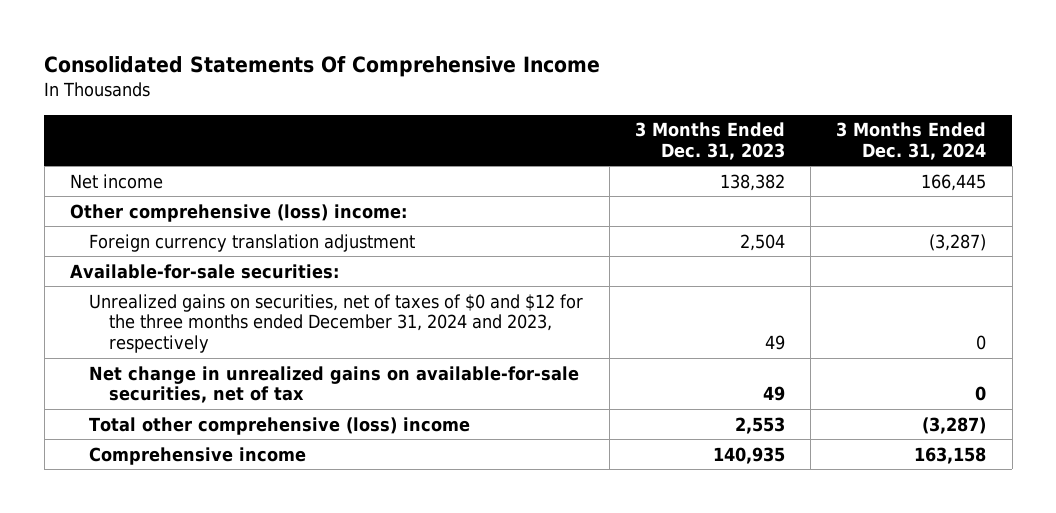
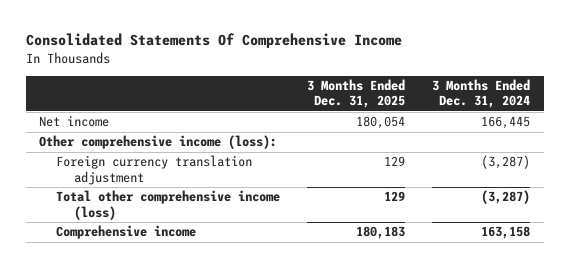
- | 3 Months Ended Dec. 31, 2023 | 3 Months Ended Dec. 31, 2024
+ | 3 Months Ended Dec. 31, 2025 | 3 Months Ended Dec. 31, 2024
- Other comprehensive (loss) income:
+ Other comprehensive income (loss):
- Available-for-sale securities:
- Unrealized gains on securities, net of taxes of $0 and $12 for the three months ended December 31, 2024 and 2023, respectively | 49 | 0
- Net change in unrealized gains on available-for-sale securities, net of tax | 49 | 0
- Total other comprehensive (loss) income | 2,553 | (3,287)
+ Total other comprehensive income (loss) | 129 | (3,287)

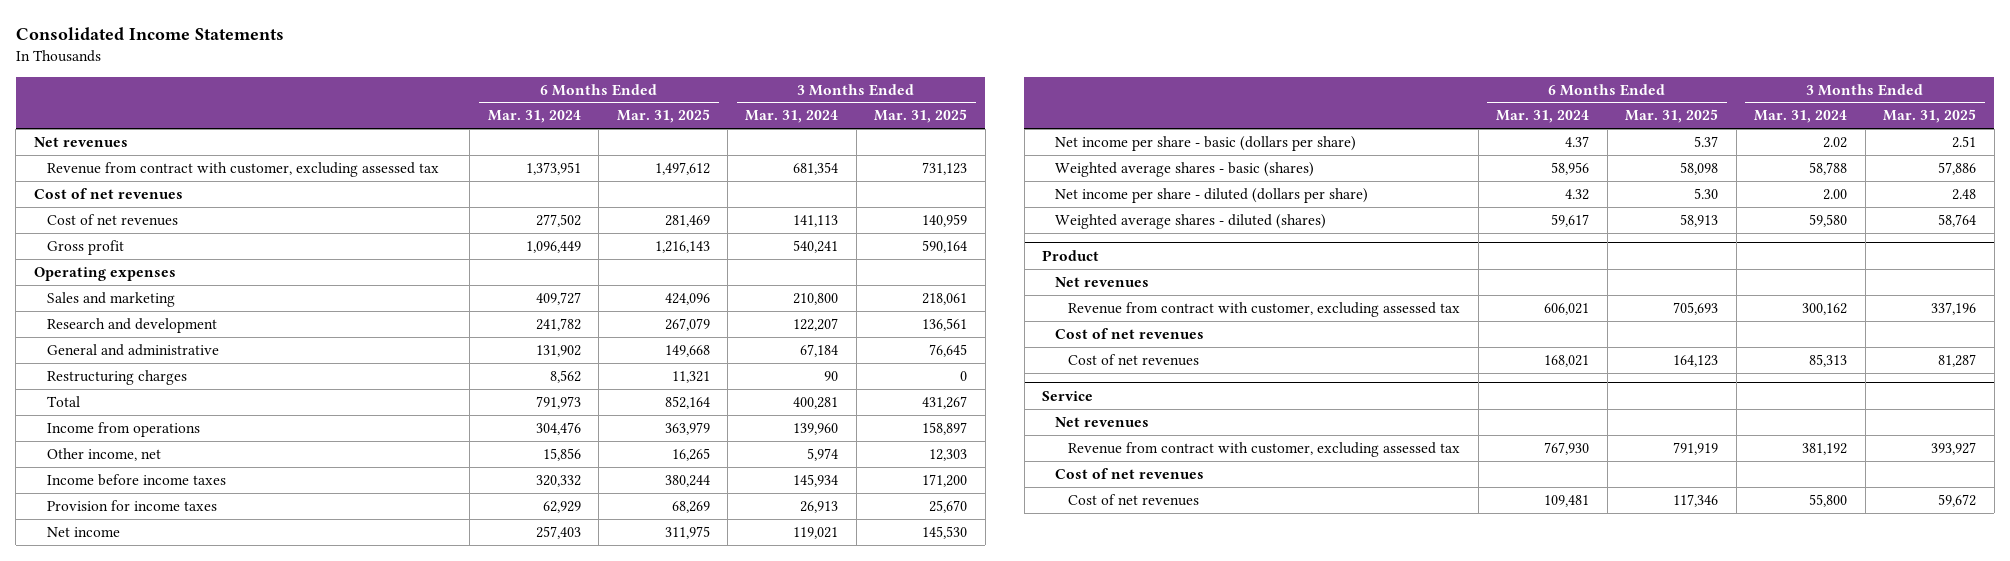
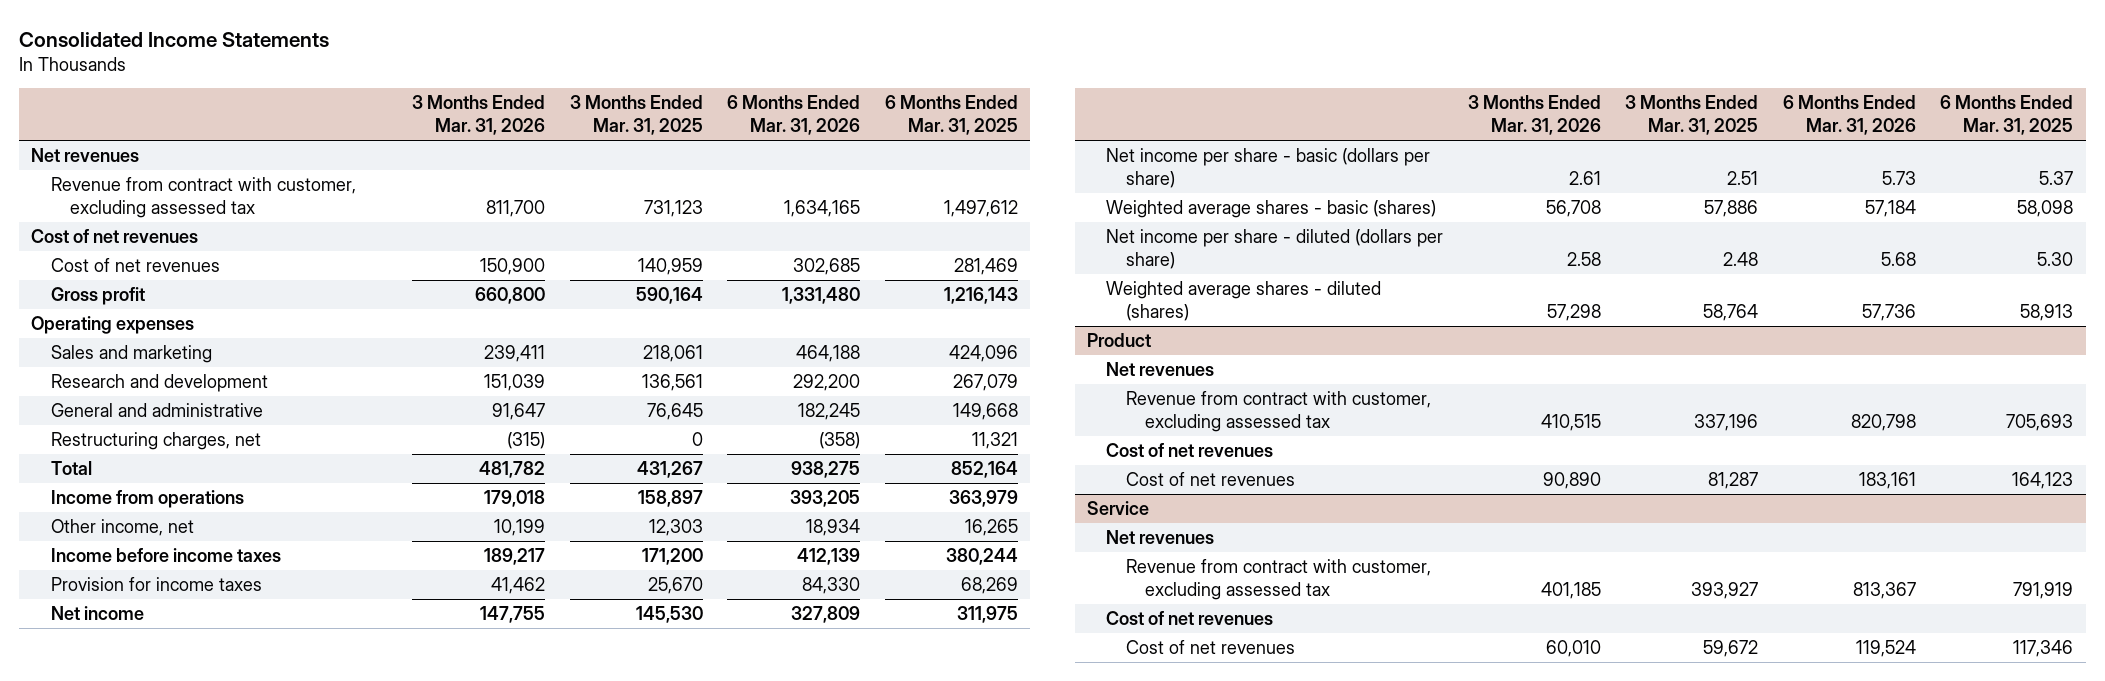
- | 6 Months Ended Mar. 31, 2024 | 6 Months Ended Mar. 31, 2025 | 3 Months Ended Mar. 31, 2024 | 3 Months Ended Mar. 31, 2025
+ | 3 Months Ended Mar. 31, 2026 | 3 Months Ended Mar. 31, 2025 | 6 Months Ended Mar. 31, 2026 | 6 Months Ended Mar. 31, 2025
- Restructuring charges | 8,562 | 11,321 | 90 | 0
+ Restructuring charges, net | (315) | 0 | (358) | 11,321

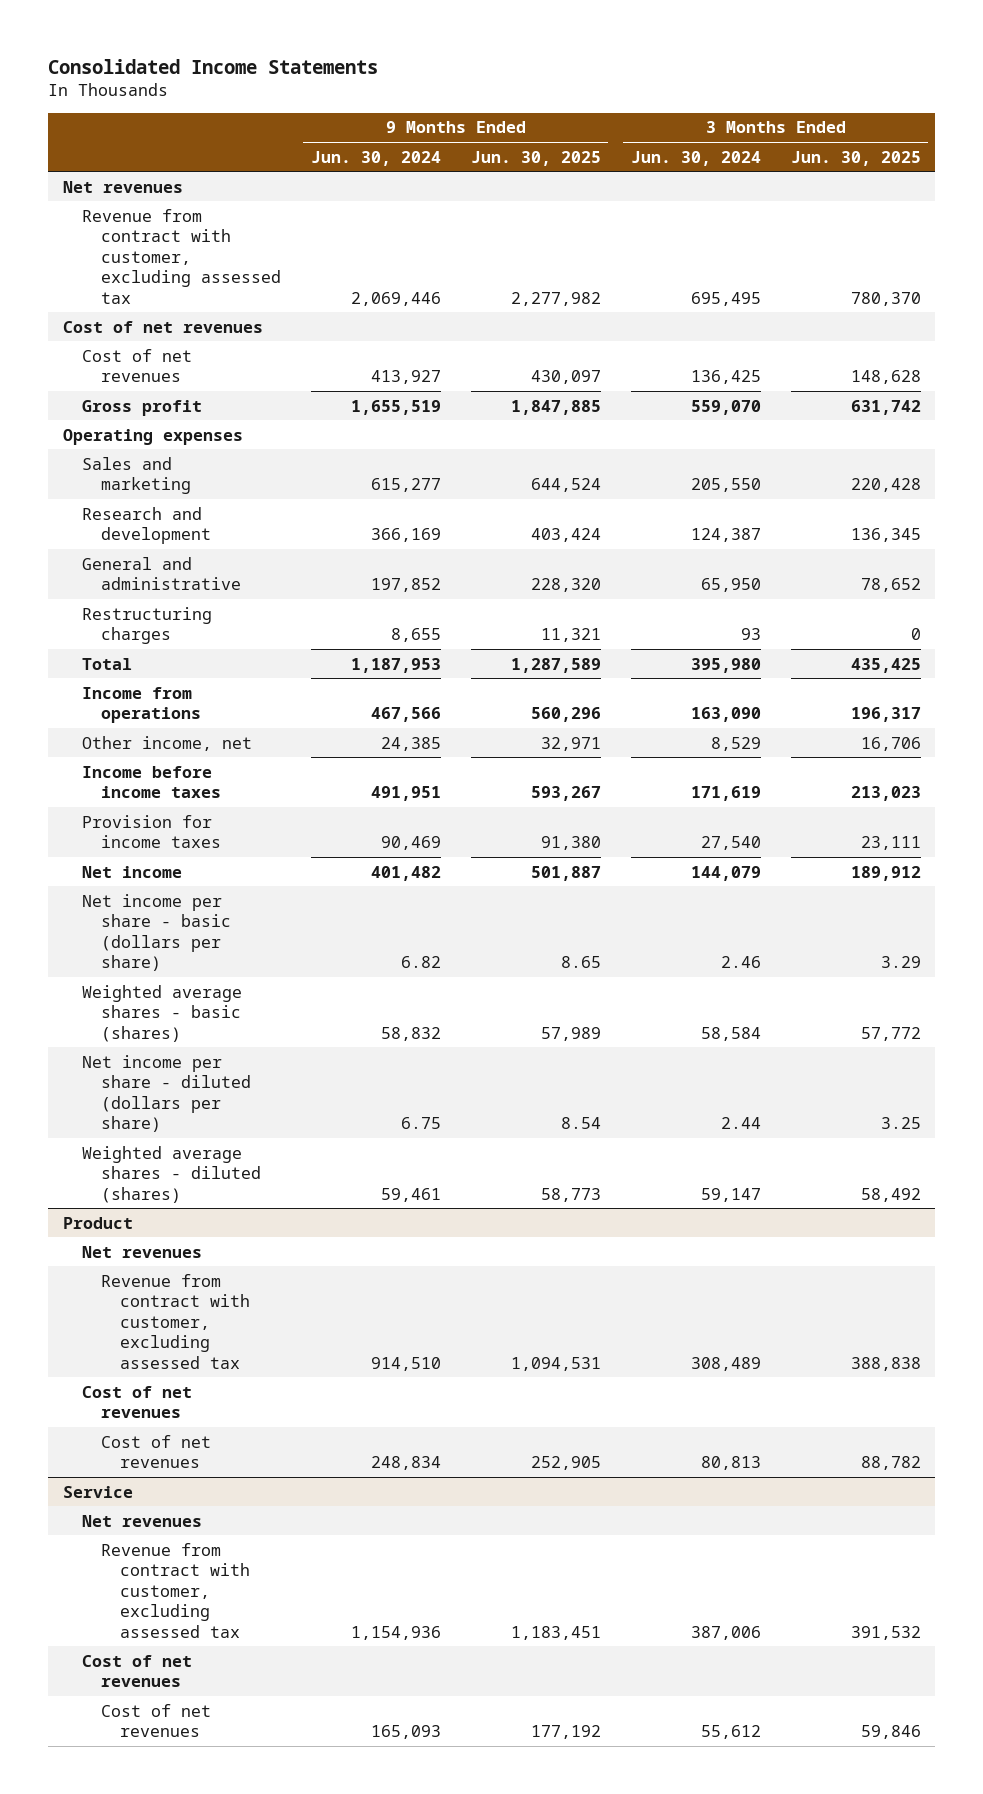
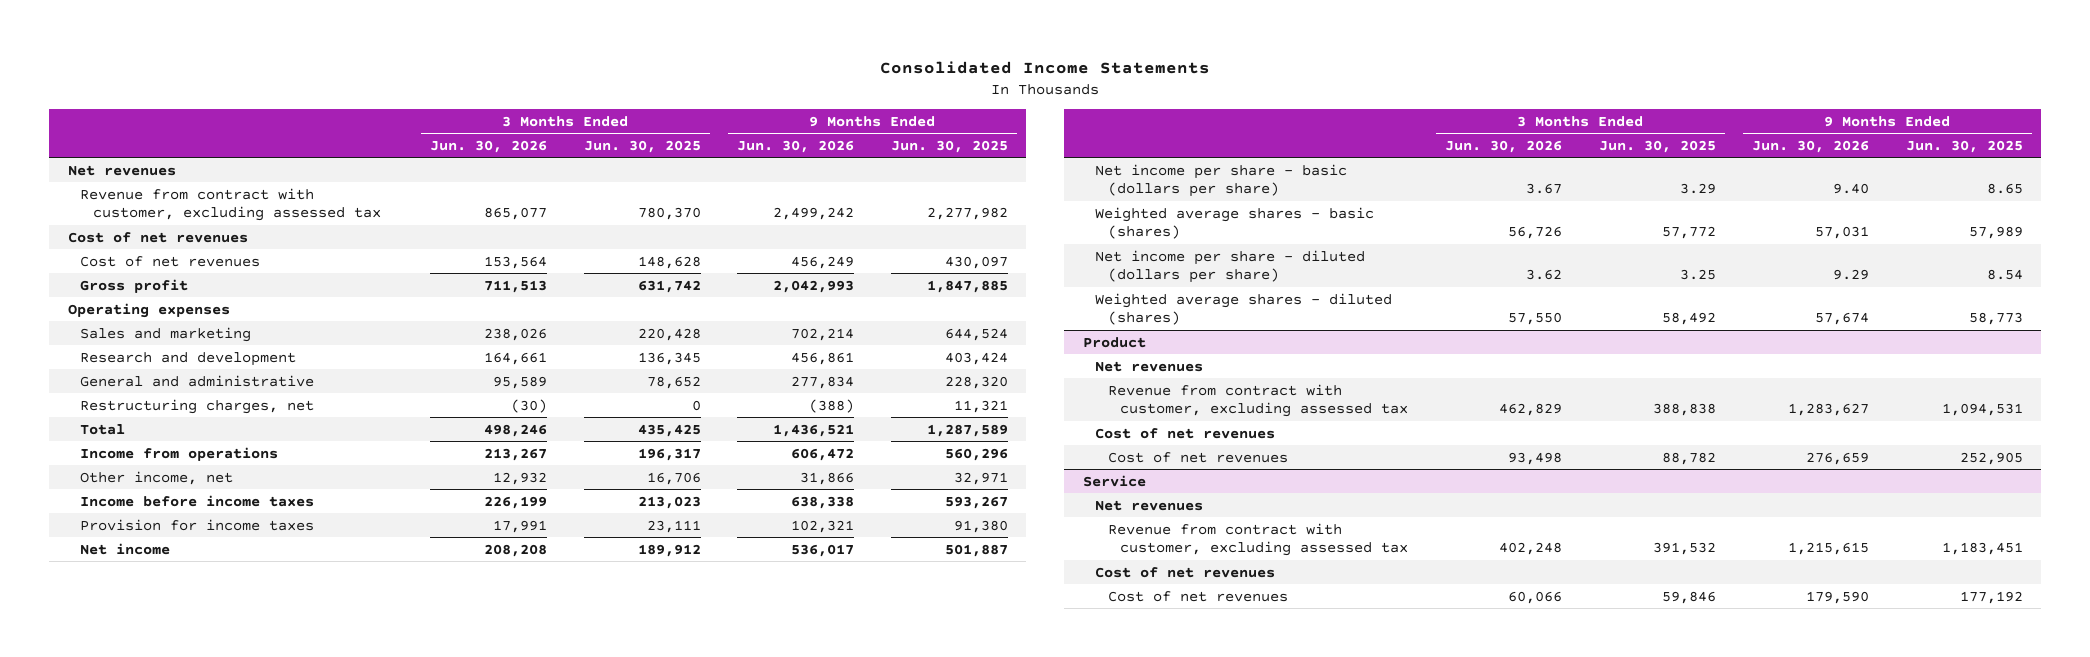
- | 9 Months Ended Jun. 30, 2024 | 9 Months Ended Jun. 30, 2025 | 3 Months Ended Jun. 30, 2024 | 3 Months Ended Jun. 30, 2025
+ | 3 Months Ended Jun. 30, 2026 | 3 Months Ended Jun. 30, 2025 | 9 Months Ended Jun. 30, 2026 | 9 Months Ended Jun. 30, 2025
- Restructuring charges | 8,655 | 11,321 | 93 | 0
+ Restructuring charges, net | (30) | 0 | (388) | 11,321

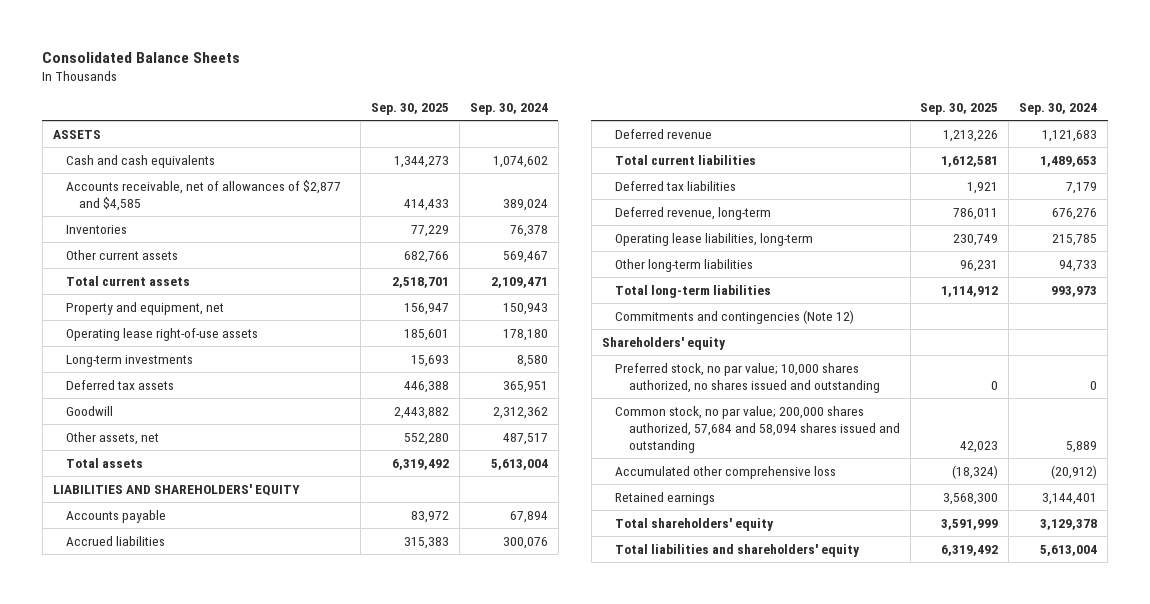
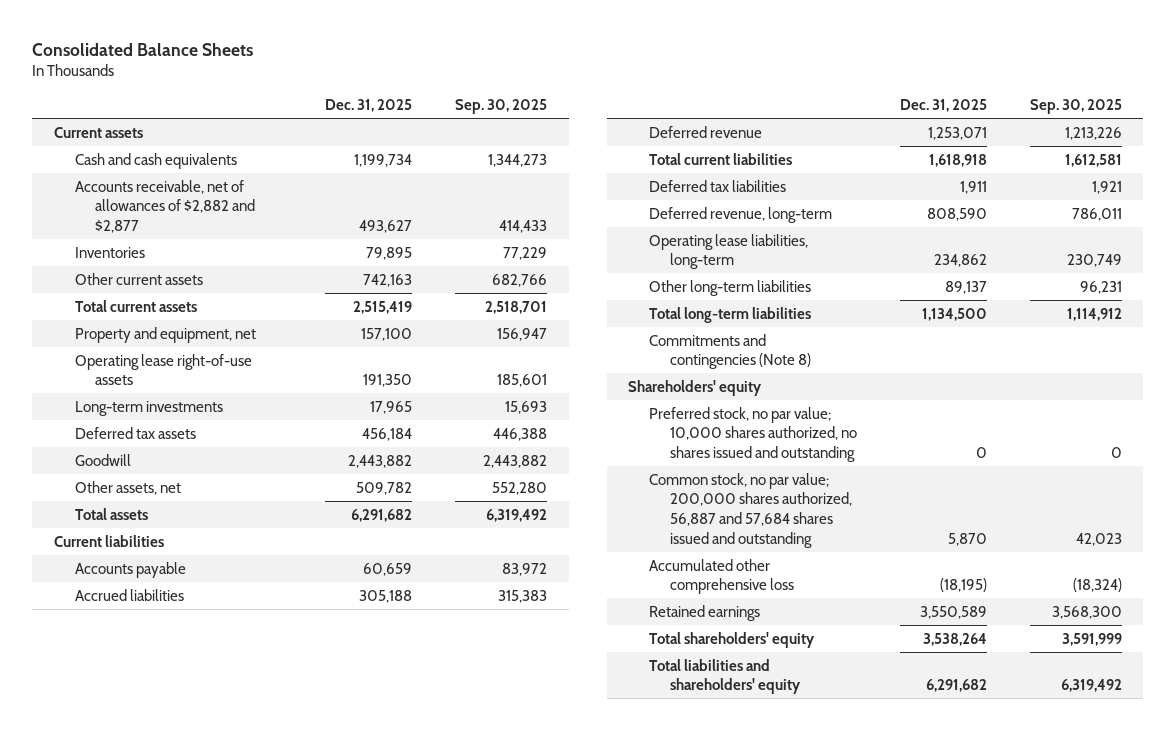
- | Sep. 30, 2025 | Sep. 30, 2024
+ | Dec. 31, 2025 | Sep. 30, 2025
- ASSETS
+ Current assets
- Accounts receivable, net of allowances of $2,877 and $4,585 | 414,433 | 389,024
+ Accounts receivable, net of allowances of $2,882 and $2,877 | 493,627 | 414,433
- LIABILITIES AND SHAREHOLDERS' EQUITY
+ Current liabilities
- Commitments and contingencies (Note 12)
+ Commitments and contingencies (Note 8)
- Common stock, no par value; 200,000 shares authorized, 57,684 and 58,094 shares issued and outstanding | 42,023 | 5,889
+ Common stock, no par value; 200,000 shares authorized, 56,887 and 57,684 shares issued and outstanding | 5,870 | 42,023

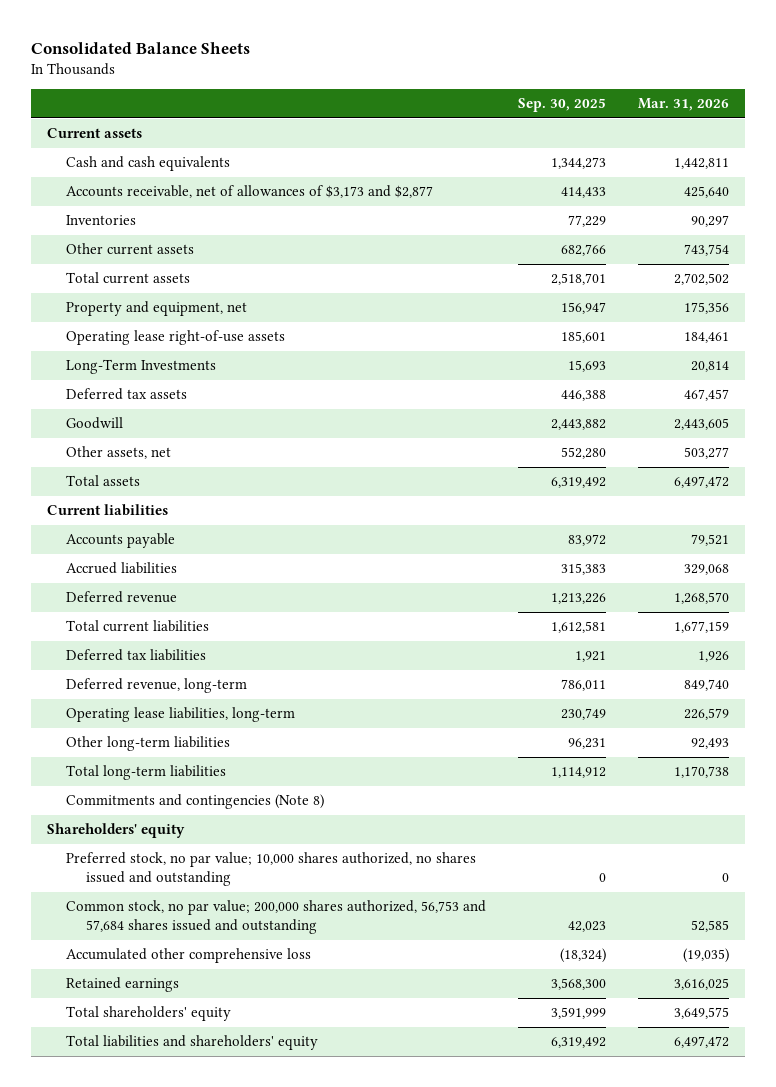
- | Dec. 31, 2025 | Sep. 30, 2025
+ | Sep. 30, 2025 | Mar. 31, 2026
- Accounts receivable, net of allowances of $2,882 and $2,877 | 493,627 | 414,433
+ Accounts receivable, net of allowances of $3,173 and $2,877 | 414,433 | 425,640
- Long-term investments | 17,965 | 15,693
+ Long-Term Investments | 15,693 | 20,814
- Common stock, no par value; 200,000 shares authorized, 56,887 and 57,684 shares issued and outstanding | 5,870 | 42,023
+ Common stock, no par value; 200,000 shares authorized, 56,753 and 57,684 shares issued and outstanding | 42,023 | 52,585

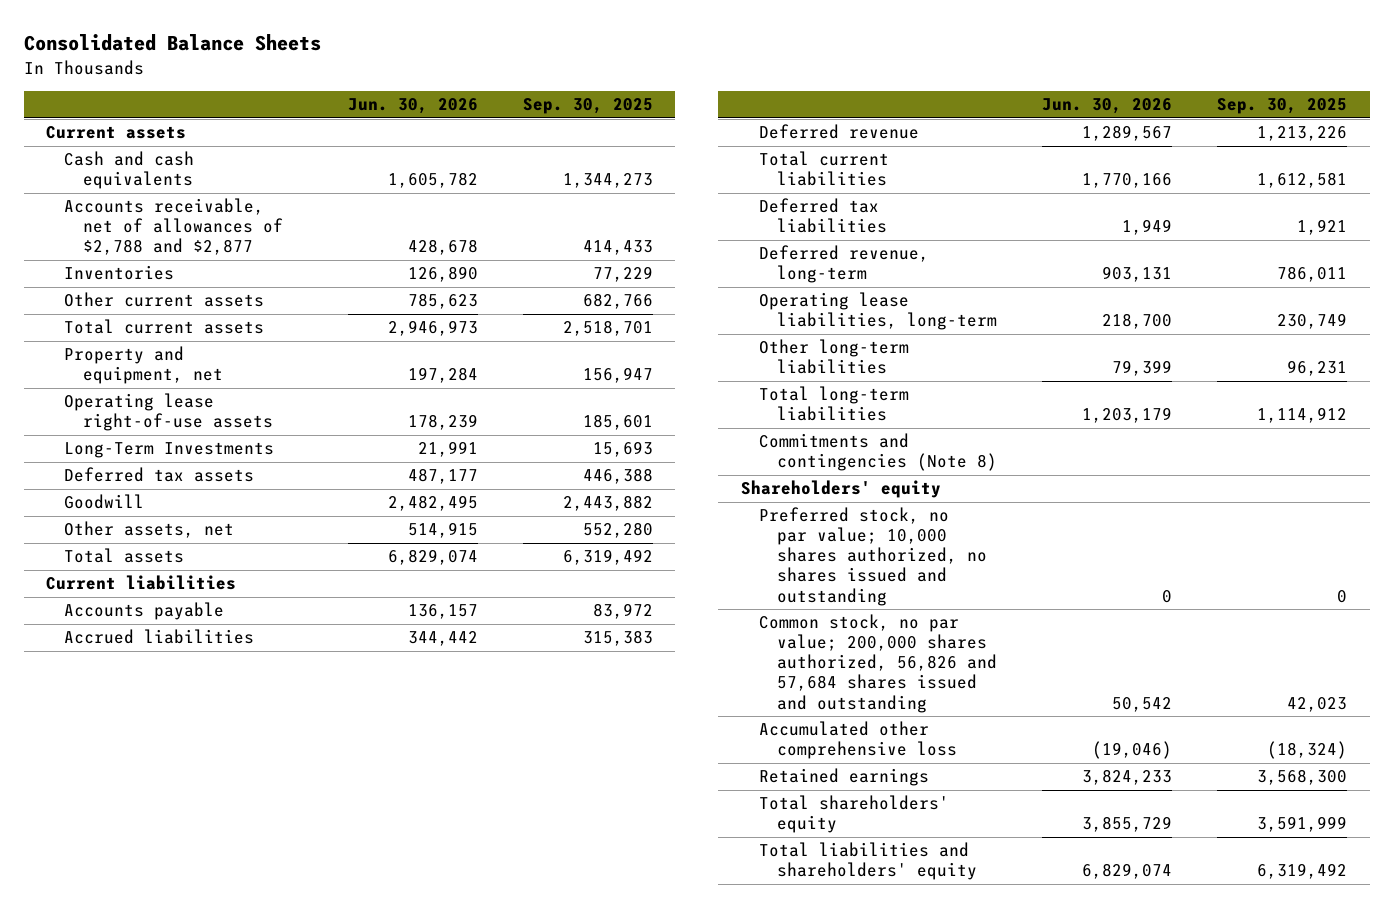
- | Sep. 30, 2025 | Mar. 31, 2026
+ | Jun. 30, 2026 | Sep. 30, 2025
- Accounts receivable, net of allowances of $3,173 and $2,877 | 414,433 | 425,640
+ Accounts receivable, net of allowances of $2,788 and $2,877 | 428,678 | 414,433
- Common stock, no par value; 200,000 shares authorized, 56,753 and 57,684 shares issued and outstanding | 42,023 | 52,585
+ Common stock, no par value; 200,000 shares authorized, 56,826 and 57,684 shares issued and outstanding | 50,542 | 42,023

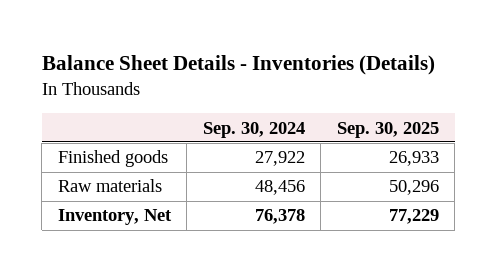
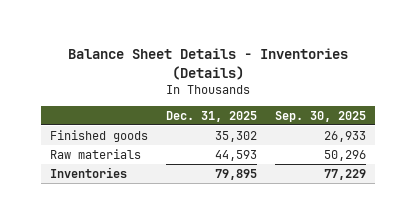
- | Sep. 30, 2024 | Sep. 30, 2025
+ | Dec. 31, 2025 | Sep. 30, 2025
- Inventory, Net | 76,378 | 77,229
+ Inventories | 79,895 | 77,229

